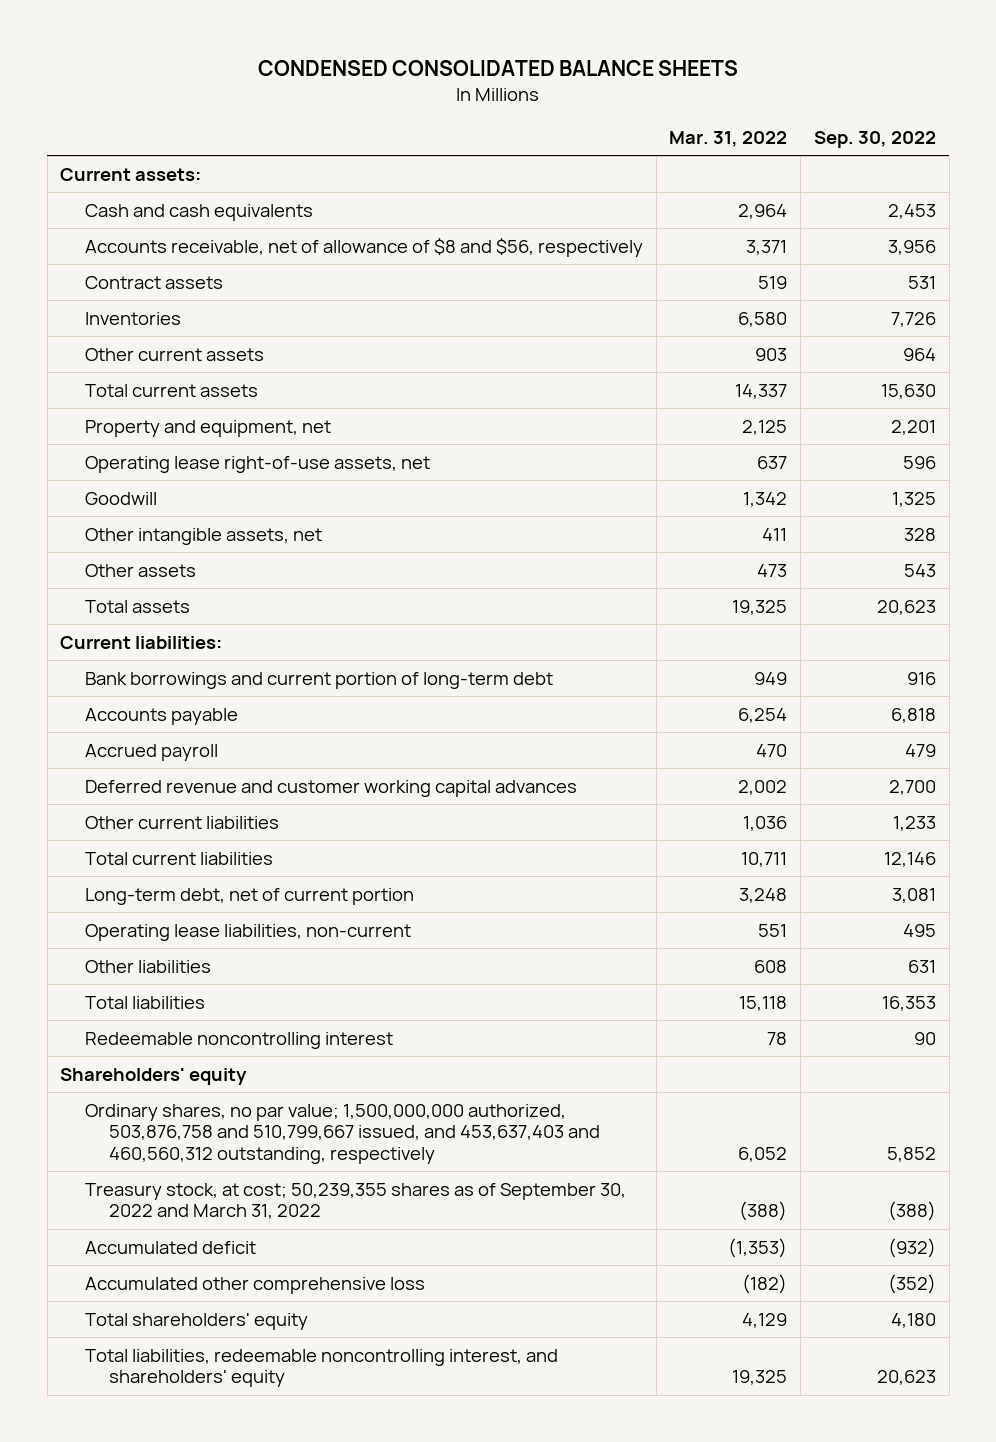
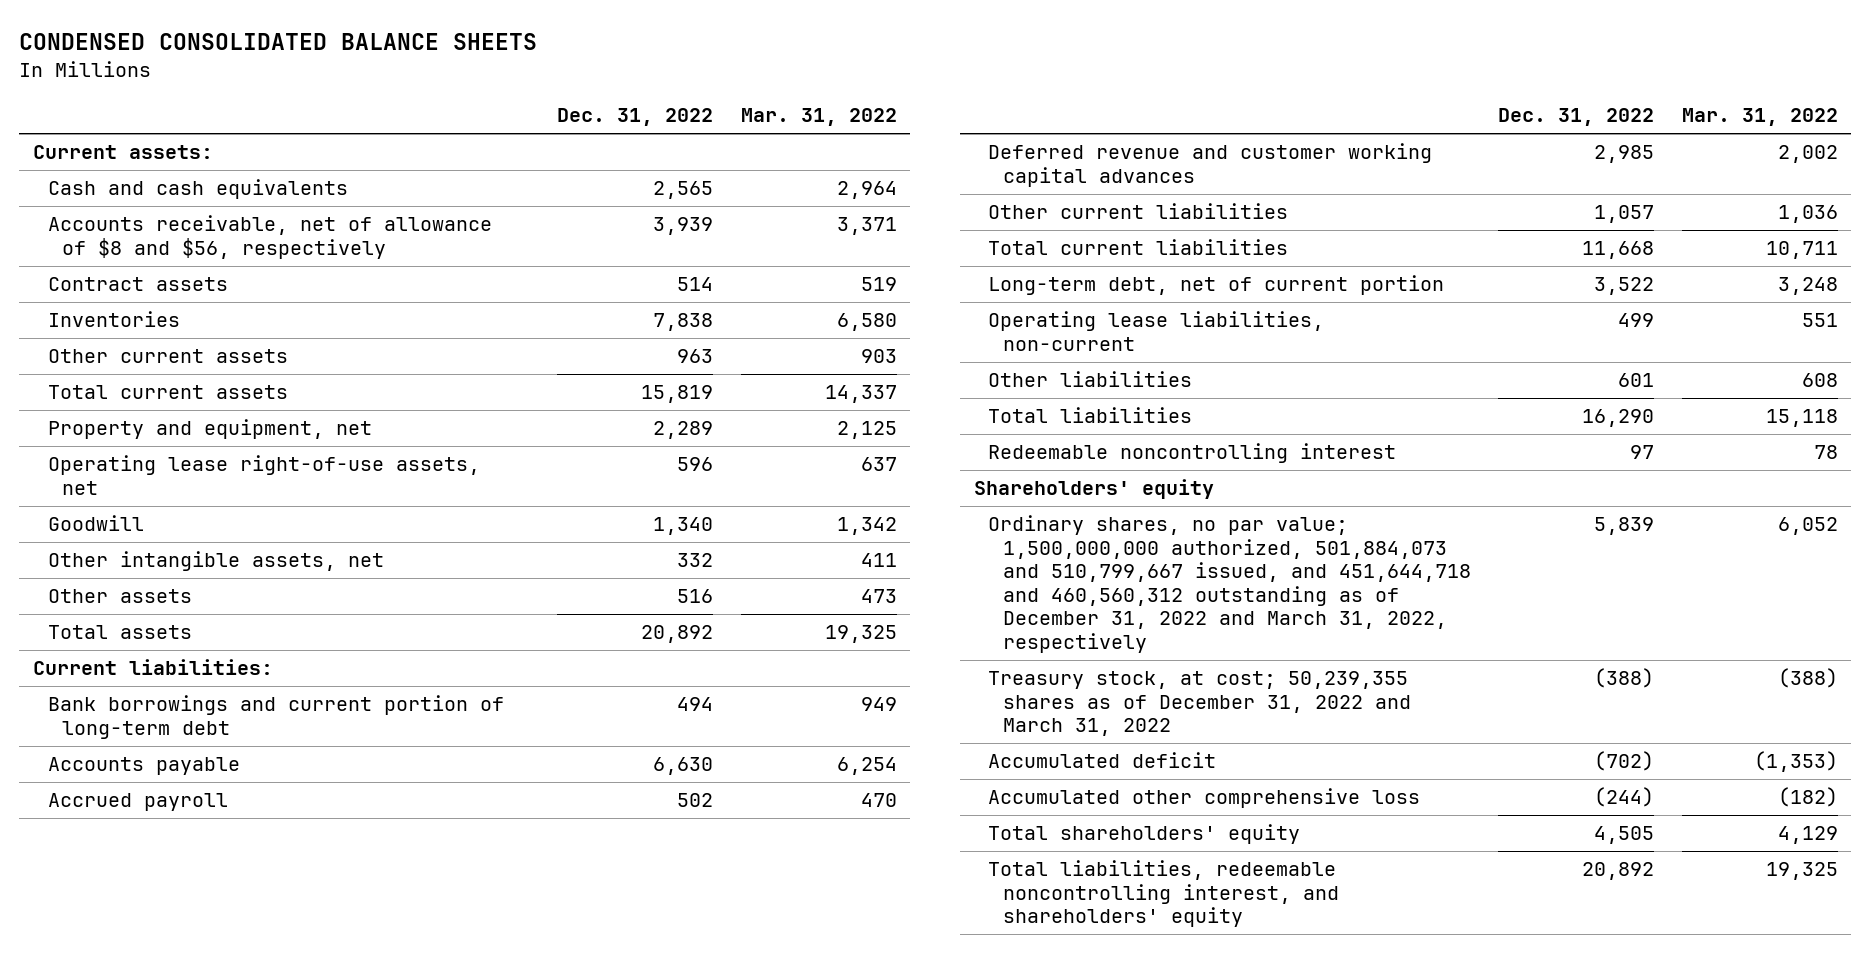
- | Mar. 31, 2022 | Sep. 30, 2022
+ | Dec. 31, 2022 | Mar. 31, 2022
- Ordinary shares, no par value; 1,500,000,000 authorized, 503,876,758 and 510,799,667 issued, and 453,637,403 and 460,560,312 outstanding, respectively | 6,052 | 5,852
- Treasury stock, at cost; 50,239,355 shares as of September 30, 2022 and March 31, 2022 | (388) | (388)
+ Ordinary shares, no par value; 1,500,000,000 authorized, 501,884,073 and 510,799,667 issued, and 451,644,718 and 460,560,312 outstanding as of December 31, 2022 and March 31, 2022, respectively | 5,839 | 6,052
+ Treasury stock, at cost; 50,239,355 shares as of December 31, 2022 and March 31, 2022 | (388) | (388)

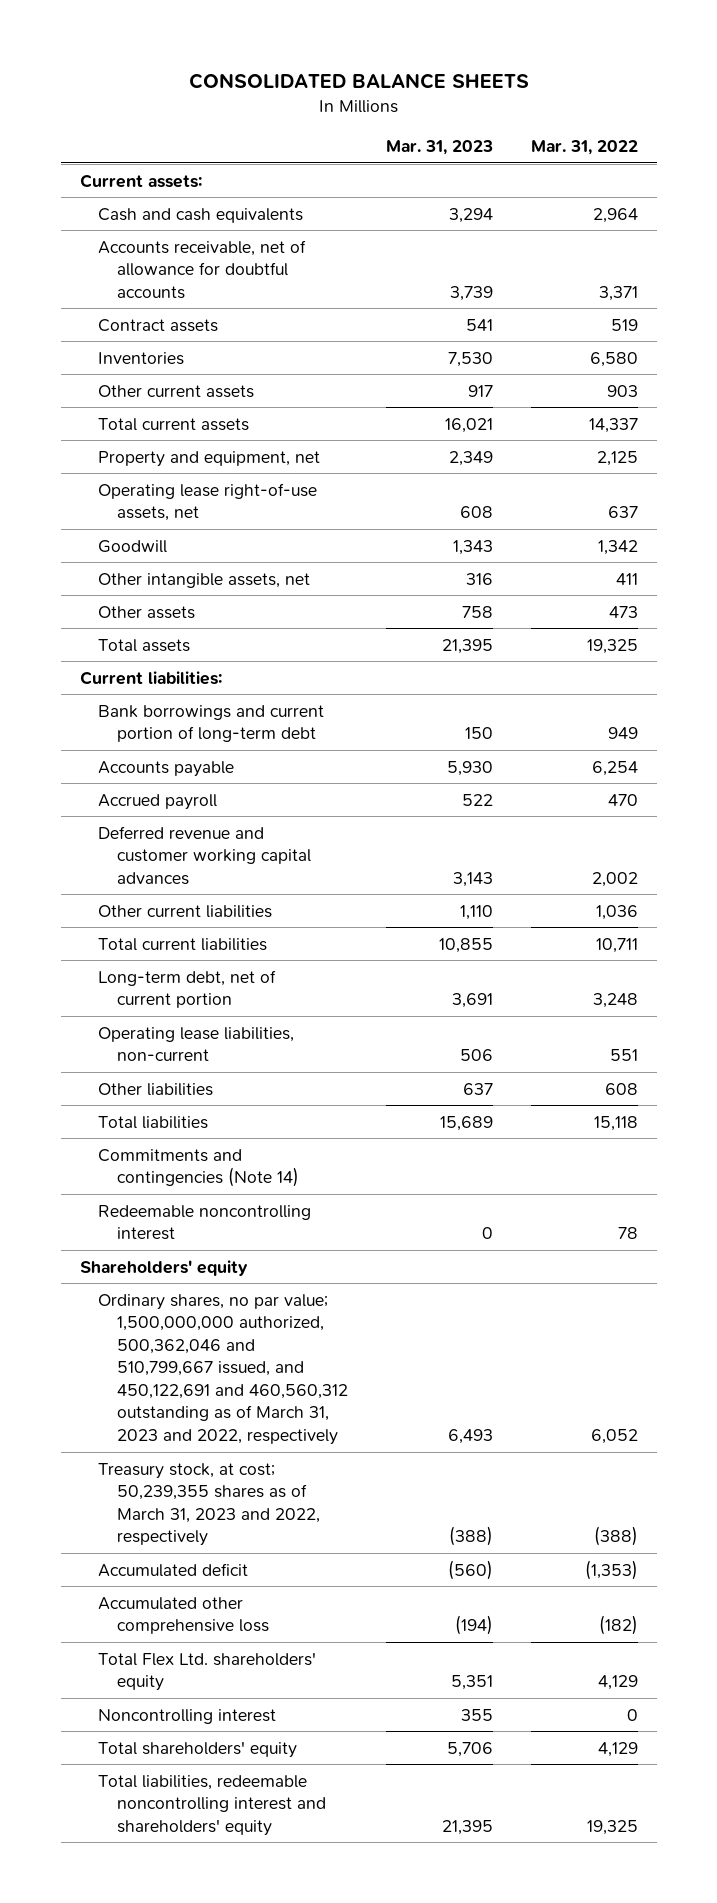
- CONDENSED CONSOLIDATED BALANCE SHEETS
+ CONSOLIDATED BALANCE SHEETS
- | Dec. 31, 2022 | Mar. 31, 2022
+ | Mar. 31, 2023 | Mar. 31, 2022
- Accounts receivable, net of allowance of $8 and $56, respectively | 3,939 | 3,371
+ Accounts receivable, net of allowance for doubtful accounts | 3,739 | 3,371
+ Commitments and contingencies (Note 14)
- Ordinary shares, no par value; 1,500,000,000 authorized, 501,884,073 and 510,799,667 issued, and 451,644,718 and 460,560,312 outstanding as of December 31, 2022 and March 31, 2022, respectively | 5,839 | 6,052
- Treasury stock, at cost; 50,239,355 shares as of December 31, 2022 and March 31, 2022 | (388) | (388)
+ Ordinary shares, no par value; 1,500,000,000 authorized, 500,362,046 and 510,799,667 issued, and 450,122,691 and 460,560,312 outstanding as of March 31, 2023 and 2022, respectively | 6,493 | 6,052
+ Treasury stock, at cost; 50,239,355 shares as of March 31, 2023 and 2022, respectively | (388) | (388)
+ Total Flex Ltd. shareholders' equity | 5,351 | 4,129
+ Noncontrolling interest | 355 | 0
- Total liabilities, redeemable noncontrolling interest, and shareholders' equity | 20,892 | 19,325
+ Total liabilities, redeemable noncontrolling interest and shareholders' equity | 21,395 | 19,325

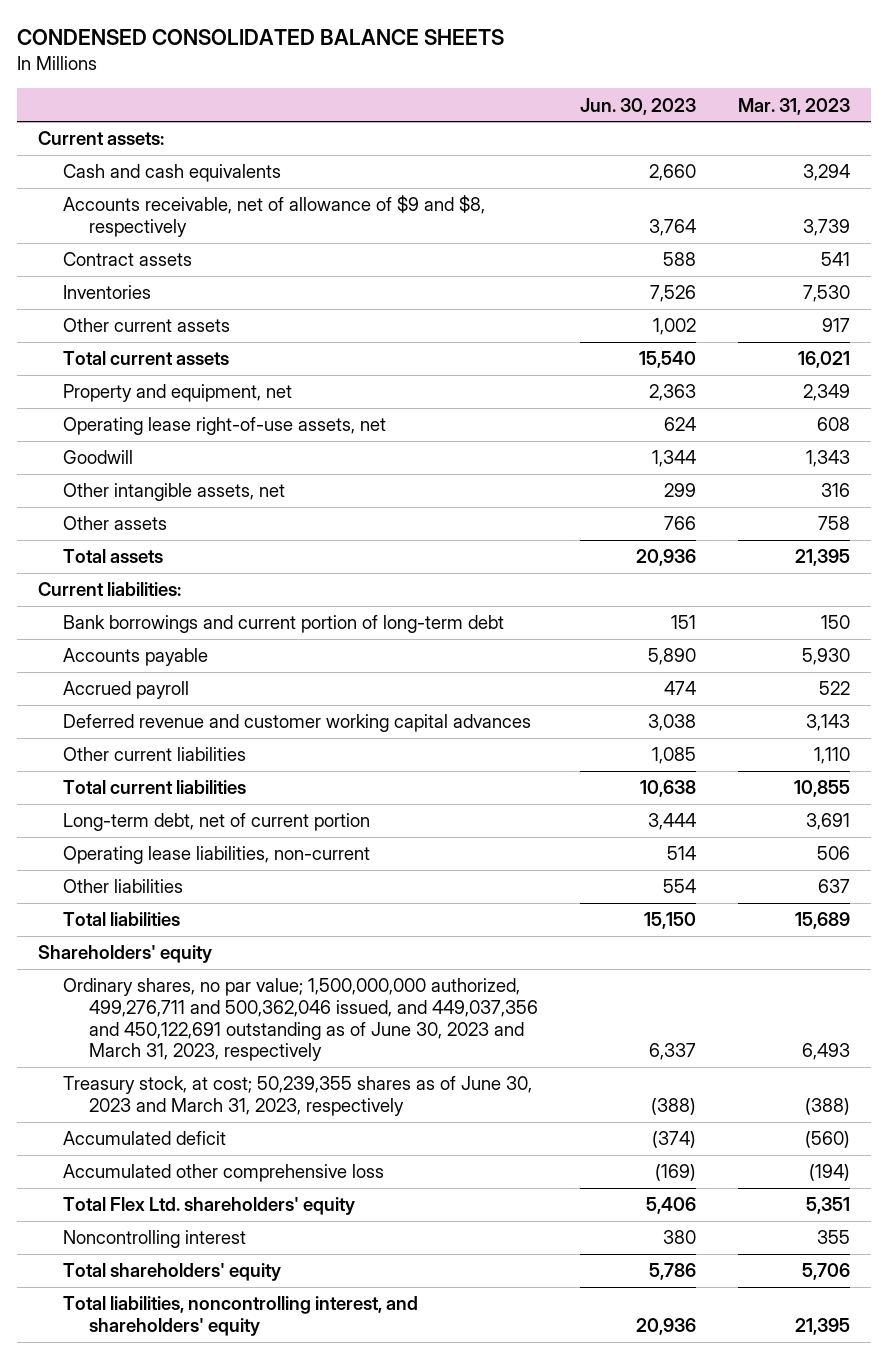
- CONSOLIDATED BALANCE SHEETS
+ CONDENSED CONSOLIDATED BALANCE SHEETS
- | Mar. 31, 2023 | Mar. 31, 2022
+ | Jun. 30, 2023 | Mar. 31, 2023
- Accounts receivable, net of allowance for doubtful accounts | 3,739 | 3,371
+ Accounts receivable, net of allowance of $9 and $8, respectively | 3,764 | 3,739
- Commitments and contingencies (Note 14)
- Redeemable noncontrolling interest | 0 | 78
- Ordinary shares, no par value; 1,500,000,000 authorized, 500,362,046 and 510,799,667 issued, and 450,122,691 and 460,560,312 outstanding as of March 31, 2023 and 2022, respectively | 6,493 | 6,052
- Treasury stock, at cost; 50,239,355 shares as of March 31, 2023 and 2022, respectively | (388) | (388)
+ Ordinary shares, no par value; 1,500,000,000 authorized, 499,276,711 and 500,362,046 issued, and 449,037,356 and 450,122,691 outstanding as of June 30, 2023 and March 31, 2023, respectively | 6,337 | 6,493
+ Treasury stock, at cost; 50,239,355 shares as of June 30, 2023 and March 31, 2023, respectively | (388) | (388)
- Total liabilities, redeemable noncontrolling interest and shareholders' equity | 21,395 | 19,325
+ Total liabilities, noncontrolling interest, and shareholders' equity | 20,936 | 21,395

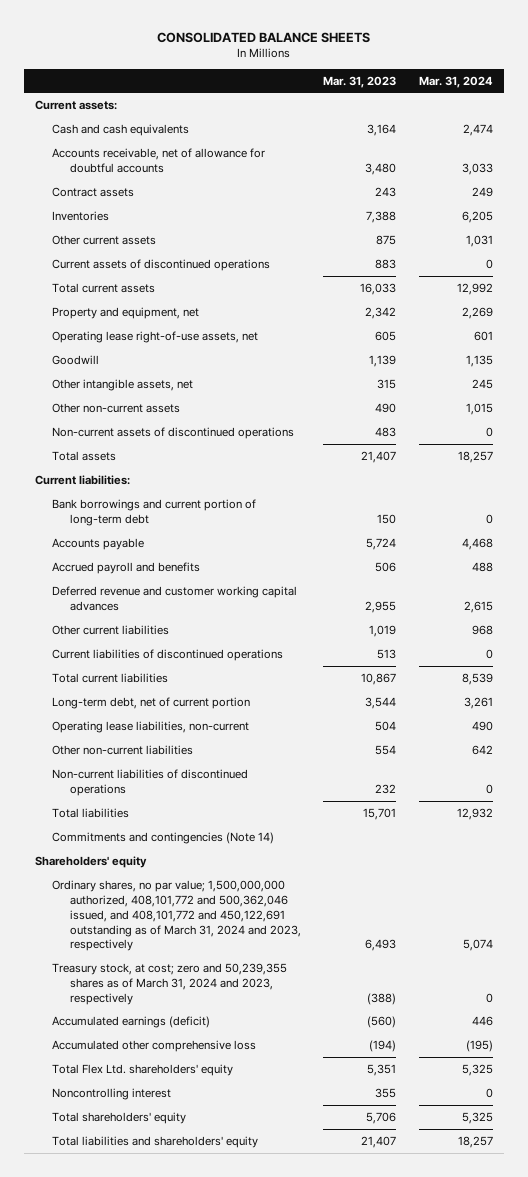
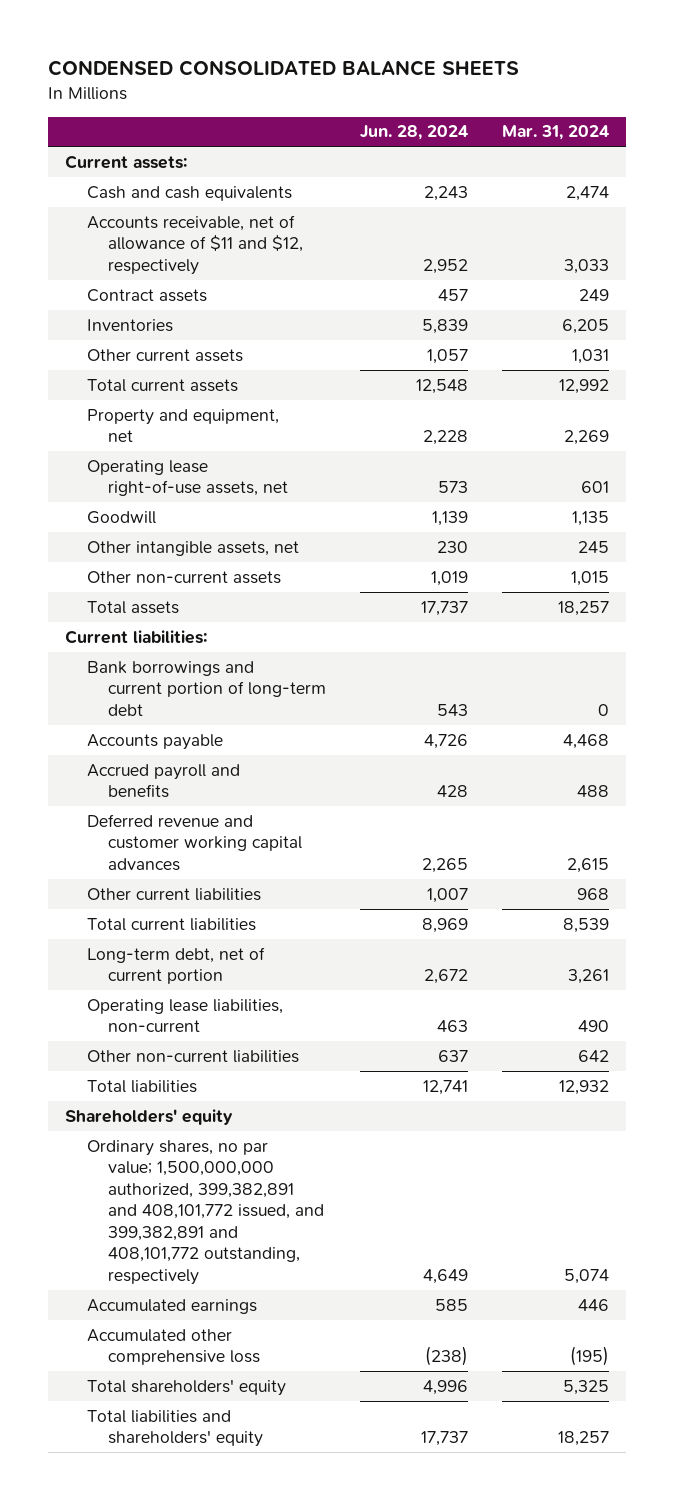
- CONSOLIDATED BALANCE SHEETS
+ CONDENSED CONSOLIDATED BALANCE SHEETS
- | Mar. 31, 2023 | Mar. 31, 2024
+ | Jun. 28, 2024 | Mar. 31, 2024
- Accounts receivable, net of allowance for doubtful accounts | 3,480 | 3,033
+ Accounts receivable, net of allowance of $11 and $12, respectively | 2,952 | 3,033
- Current assets of discontinued operations | 883 | 0
- Non-current assets of discontinued operations | 483 | 0
- Current liabilities of discontinued operations | 513 | 0
- Non-current liabilities of discontinued operations | 232 | 0
- Commitments and contingencies (Note 14)
- Ordinary shares, no par value; 1,500,000,000 authorized, 408,101,772 and 500,362,046 issued, and 408,101,772 and 450,122,691 outstanding as of March 31, 2024 and 2023, respectively | 6,493 | 5,074
- Treasury stock, at cost; zero and 50,239,355 shares as of March 31, 2024 and 2023, respectively | (388) | 0
- Accumulated earnings (deficit) | (560) | 446
+ Ordinary shares, no par value; 1,500,000,000 authorized, 399,382,891 and 408,101,772 issued, and 399,382,891 and 408,101,772 outstanding, respectively | 4,649 | 5,074
+ Accumulated earnings | 585 | 446
- Total Flex Ltd. shareholders' equity | 5,351 | 5,325
- Noncontrolling interest | 355 | 0

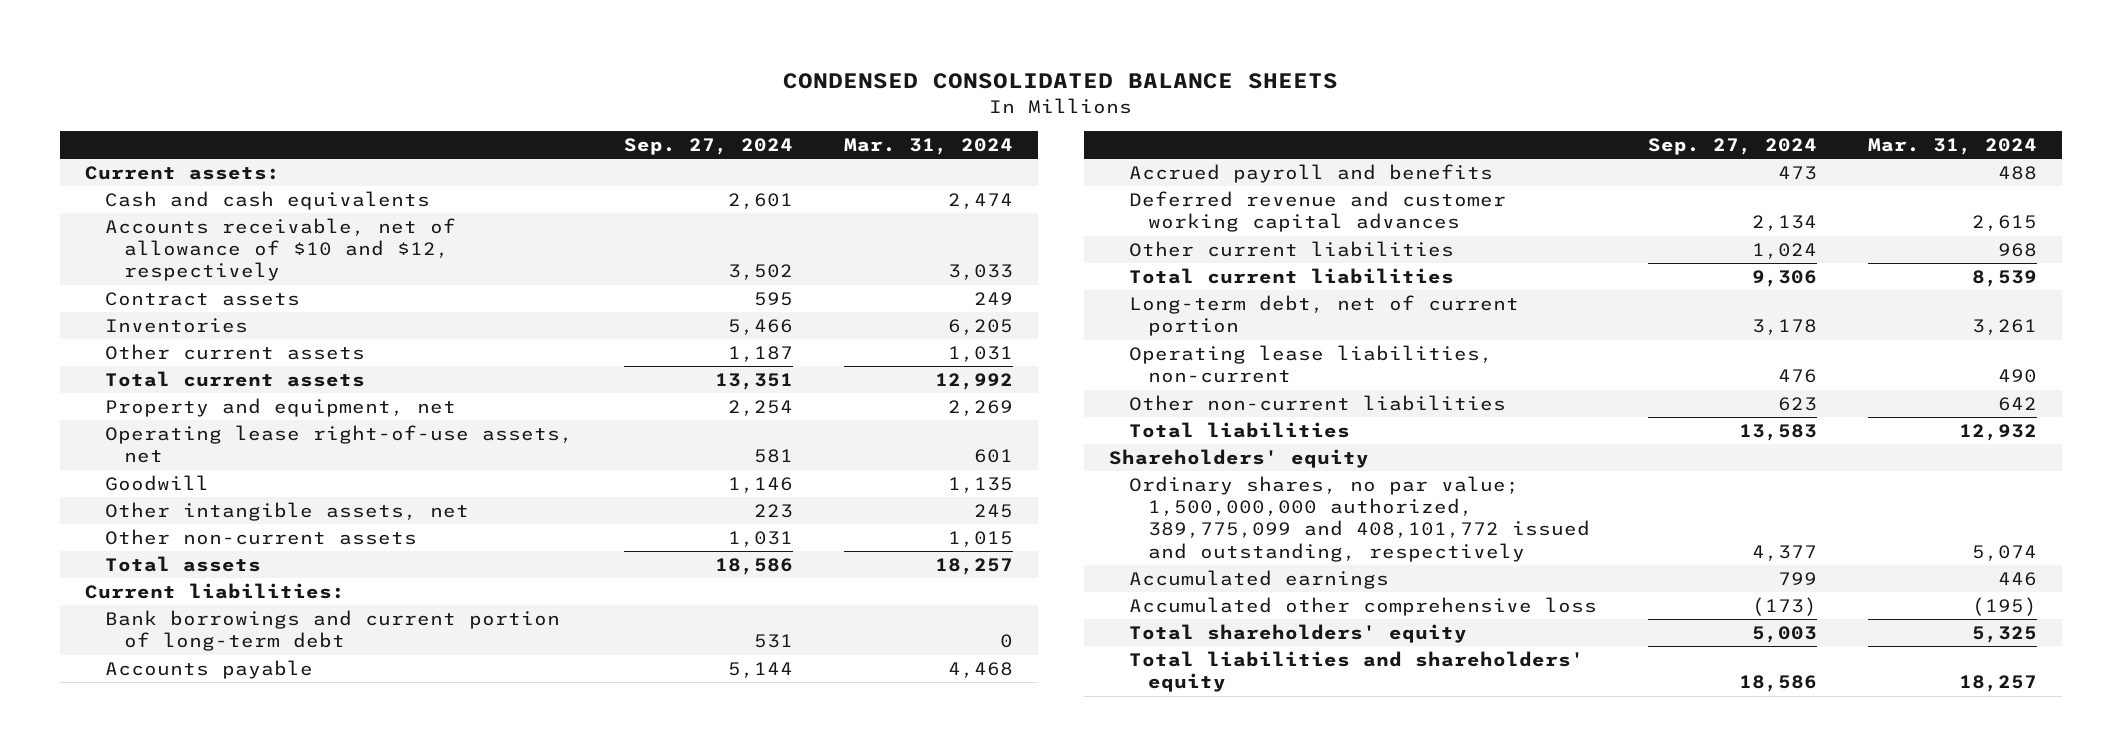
- | Jun. 28, 2024 | Mar. 31, 2024
+ | Sep. 27, 2024 | Mar. 31, 2024
- Accounts receivable, net of allowance of $11 and $12, respectively | 2,952 | 3,033
+ Accounts receivable, net of allowance of $10 and $12, respectively | 3,502 | 3,033
- Ordinary shares, no par value; 1,500,000,000 authorized, 399,382,891 and 408,101,772 issued, and 399,382,891 and 408,101,772 outstanding, respectively | 4,649 | 5,074
+ Ordinary shares, no par value; 1,500,000,000 authorized, 389,775,099 and 408,101,772 issued and outstanding, respectively | 4,377 | 5,074

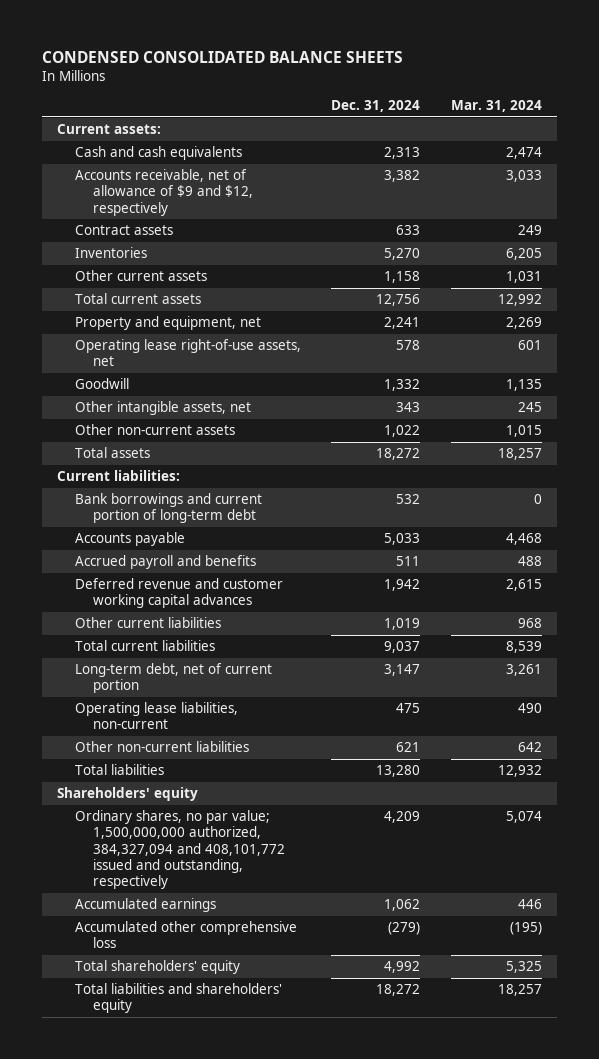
- | Sep. 27, 2024 | Mar. 31, 2024
+ | Dec. 31, 2024 | Mar. 31, 2024
- Accounts receivable, net of allowance of $10 and $12, respectively | 3,502 | 3,033
+ Accounts receivable, net of allowance of $9 and $12, respectively | 3,382 | 3,033
- Ordinary shares, no par value; 1,500,000,000 authorized, 389,775,099 and 408,101,772 issued and outstanding, respectively | 4,377 | 5,074
+ Ordinary shares, no par value; 1,500,000,000 authorized, 384,327,094 and 408,101,772 issued and outstanding, respectively | 4,209 | 5,074

